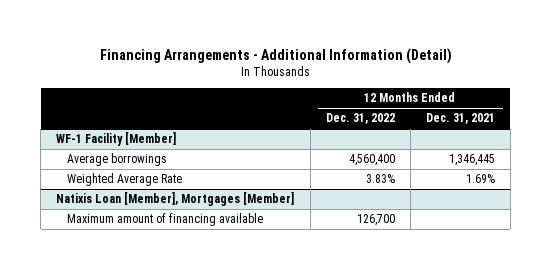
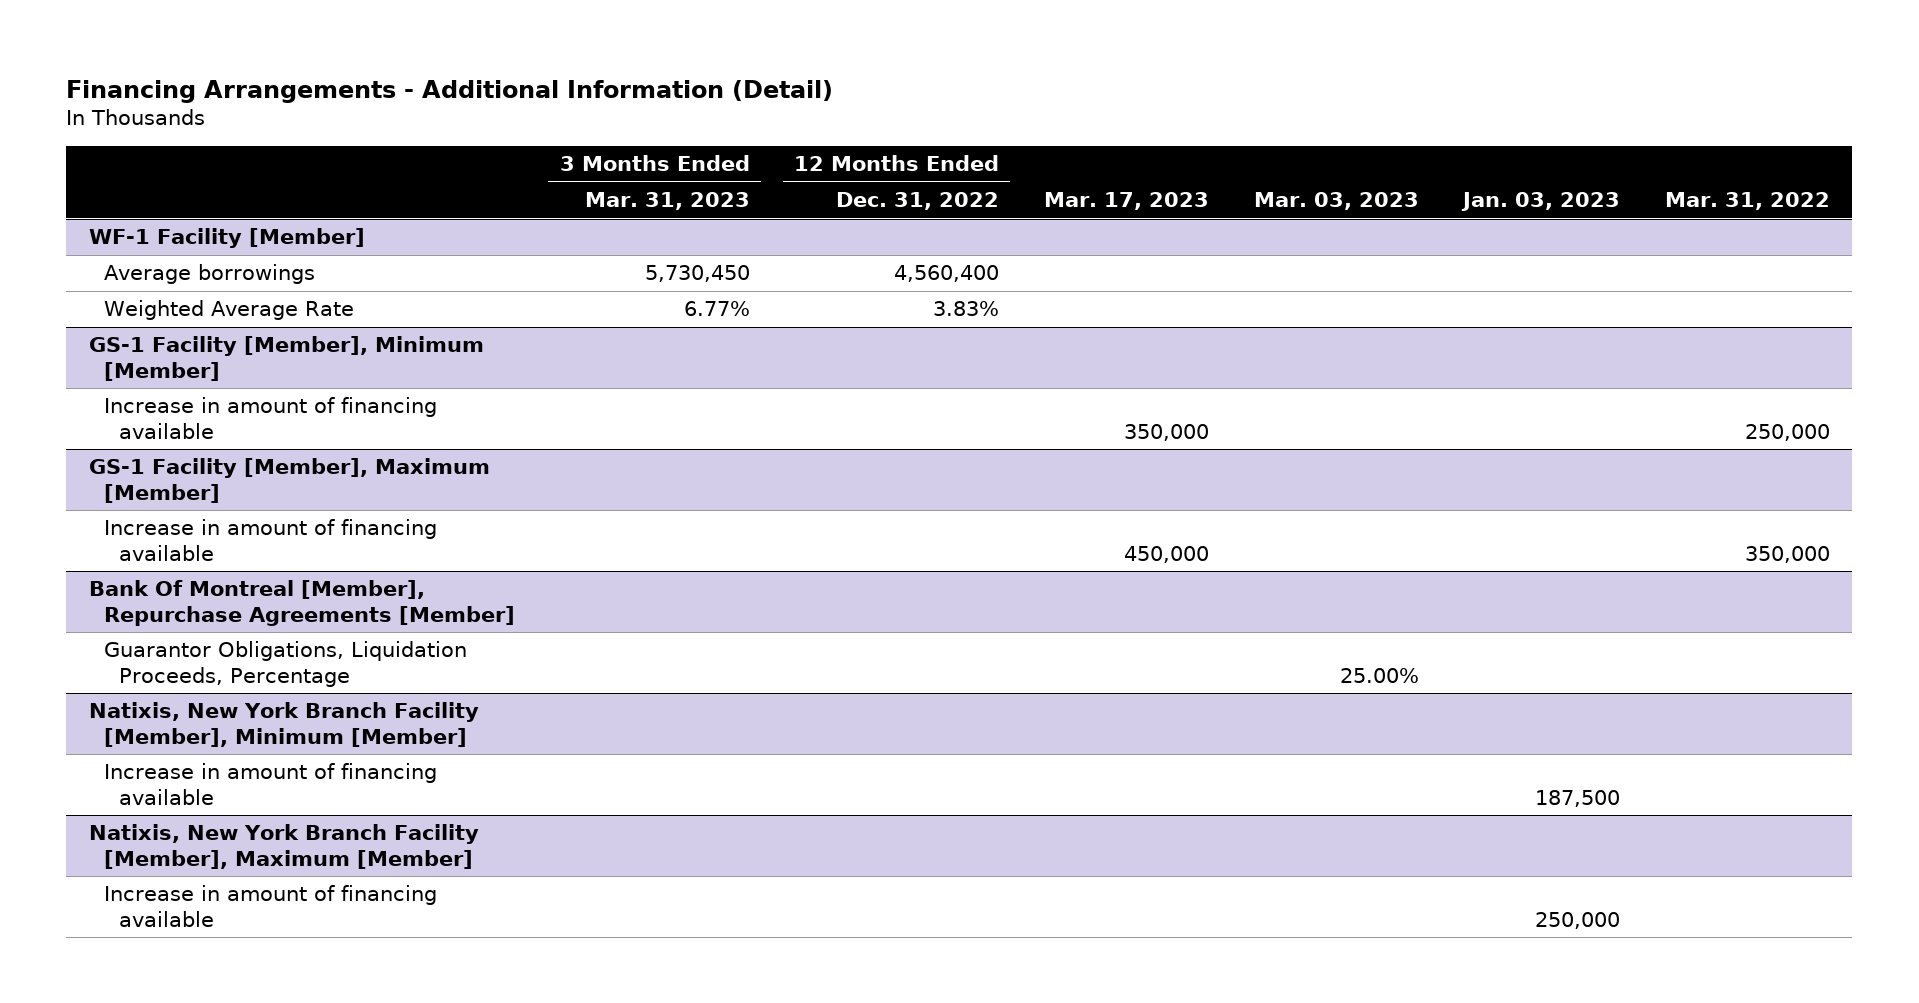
- | 12 Months Ended Dec. 31, 2022 | 12 Months Ended Dec. 31, 2021
+ | 3 Months Ended Mar. 31, 2023 | 12 Months Ended Dec. 31, 2022 | Mar. 17, 2023 | Mar. 03, 2023 | Jan. 03, 2023 | Mar. 31, 2022
- Natixis Loan [Member], Mortgages [Member]
- Maximum amount of financing available | 126,700 |
+ GS-1 Facility [Member], Minimum [Member]
+ Increase in amount of financing available | | | 350,000 | | | 250,000
+ GS-1 Facility [Member], Maximum [Member]
+ Increase in amount of financing available | | | 450,000 | | | 350,000
+ Bank Of Montreal [Member], Repurchase Agreements [Member]
+ Guarantor Obligations, Liquidation Proceeds, Percentage | | | | 25.00% | |
+ Natixis, New York Branch Facility [Member], Minimum [Member]
+ Increase in amount of financing available | | | | | 187,500 |
+ Natixis, New York Branch Facility [Member], Maximum [Member]
+ Increase in amount of financing available | | | | | 250,000 |

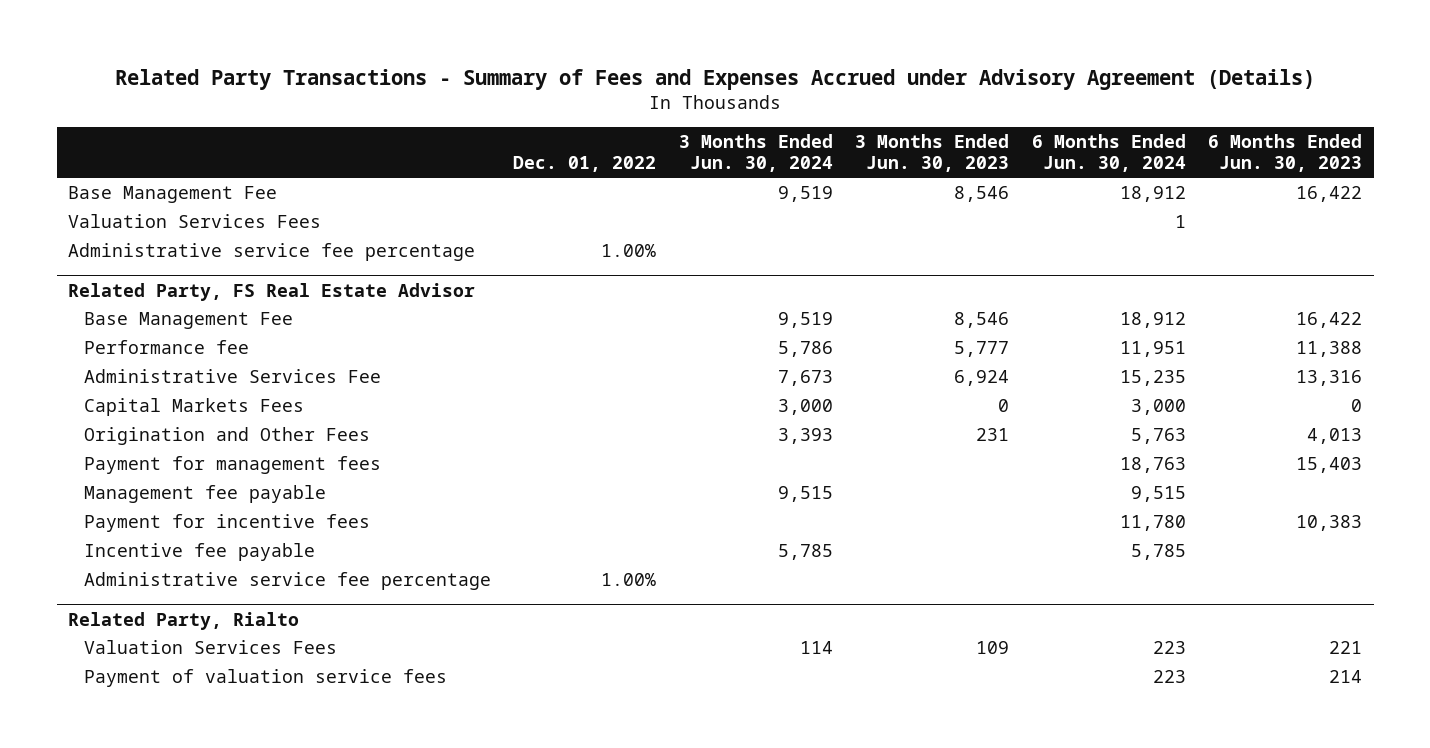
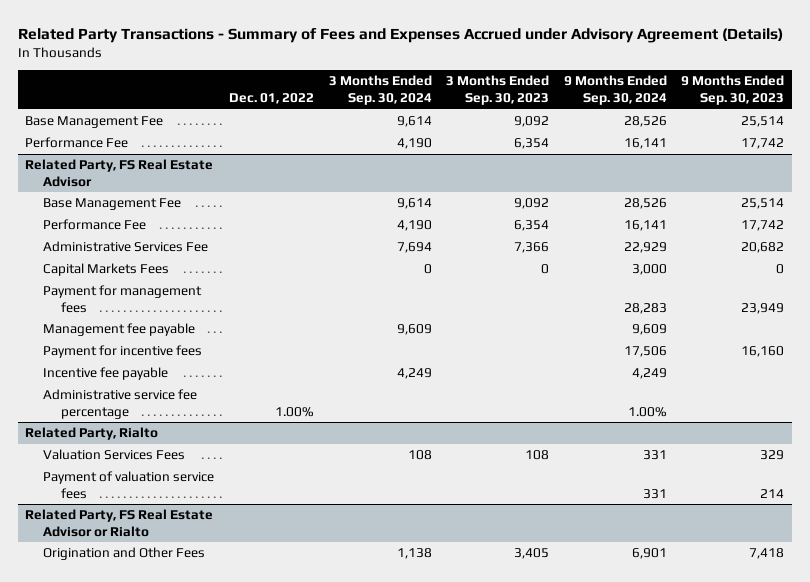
- | Dec. 01, 2022 | 3 Months Ended Jun. 30, 2024 | 3 Months Ended Jun. 30, 2023 | 6 Months Ended Jun. 30, 2024 | 6 Months Ended Jun. 30, 2023
+ | Dec. 01, 2022 | 3 Months Ended Sep. 30, 2024 | 3 Months Ended Sep. 30, 2023 | 9 Months Ended Sep. 30, 2024 | 9 Months Ended Sep. 30, 2023
- Valuation Services Fees | | | | 1 |
- Administrative service fee percentage | 1.00% | | | |
+ Performance Fee | | 4,190 | 6,354 | 16,141 | 17,742
@ Related Party, FS Real Estate Advisor
- Performance fee | | 5,786 | 5,777 | 11,951 | 11,388
+ Performance Fee | | 4,190 | 6,354 | 16,141 | 17,742
- Origination and Other Fees | | 3,393 | 231 | 5,763 | 4,013
+ Related Party, FS Real Estate Advisor or Rialto
+ Origination and Other Fees | | 1,138 | 3,405 | 6,901 | 7,418

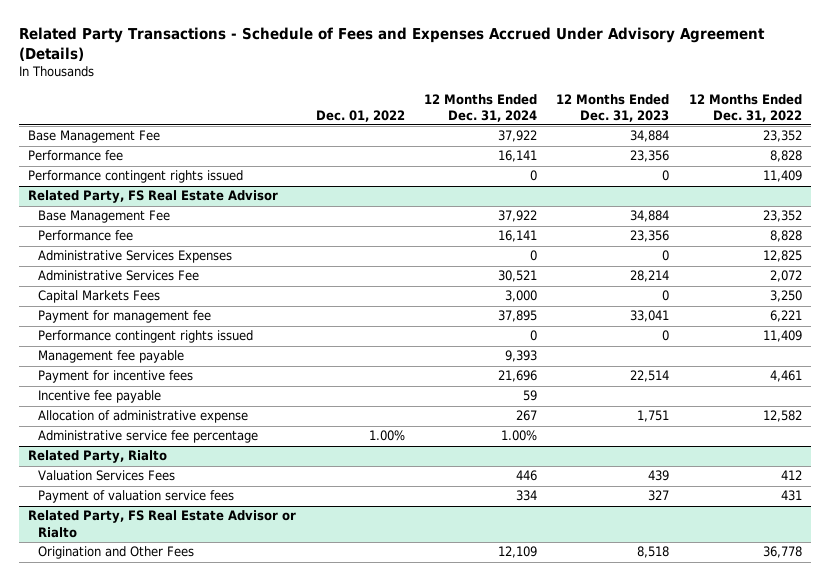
- Related Party Transactions - Summary of Fees and Expenses Accrued under Advisory Agreement (Details)
+ Related Party Transactions - Schedule of Fees and Expenses Accrued Under Advisory Agreement (Details)
- | Dec. 01, 2022 | 3 Months Ended Sep. 30, 2024 | 3 Months Ended Sep. 30, 2023 | 9 Months Ended Sep. 30, 2024 | 9 Months Ended Sep. 30, 2023
+ | Dec. 01, 2022 | 12 Months Ended Dec. 31, 2024 | 12 Months Ended Dec. 31, 2023 | 12 Months Ended Dec. 31, 2022
- Performance Fee | | 4,190 | 6,354 | 16,141 | 17,742
+ Performance fee | | 16,141 | 23,356 | 8,828
+ Performance contingent rights issued | | 0 | 0 | 11,409
@ Related Party, FS Real Estate Advisor
- Performance Fee | | 4,190 | 6,354 | 16,141 | 17,742
+ Performance fee | | 16,141 | 23,356 | 8,828
+ Administrative Services Expenses | | 0 | 0 | 12,825
- Payment for management fees | | | | 28,283 | 23,949
+ Payment for management fee | | 37,895 | 33,041 | 6,221
+ Performance contingent rights issued | | 0 | 0 | 11,409
+ Allocation of administrative expense | | 267 | 1,751 | 12,582

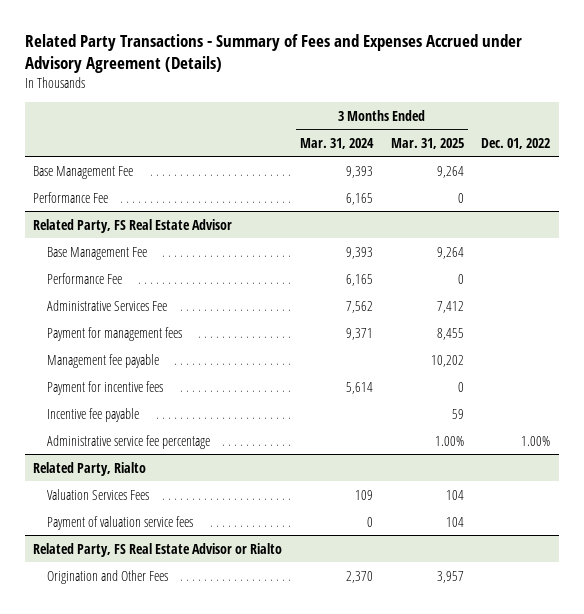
- Related Party Transactions - Schedule of Fees and Expenses Accrued Under Advisory Agreement (Details)
+ Related Party Transactions - Summary of Fees and Expenses Accrued under Advisory Agreement (Details)
- | Dec. 01, 2022 | 12 Months Ended Dec. 31, 2024 | 12 Months Ended Dec. 31, 2023 | 12 Months Ended Dec. 31, 2022
+ | 3 Months Ended Mar. 31, 2024 | 3 Months Ended Mar. 31, 2025 | Dec. 01, 2022
- Performance fee | | 16,141 | 23,356 | 8,828
- Performance contingent rights issued | | 0 | 0 | 11,409
+ Performance Fee | 6,165 | 0 |
@ Related Party, FS Real Estate Advisor
- Performance fee | | 16,141 | 23,356 | 8,828
- Administrative Services Expenses | | 0 | 0 | 12,825
+ Performance Fee | 6,165 | 0 |
- Capital Markets Fees | | 3,000 | 0 | 3,250
- Payment for management fee | | 37,895 | 33,041 | 6,221
- Performance contingent rights issued | | 0 | 0 | 11,409
+ Payment for management fees | 9,371 | 8,455 |
- Allocation of administrative expense | | 267 | 1,751 | 12,582

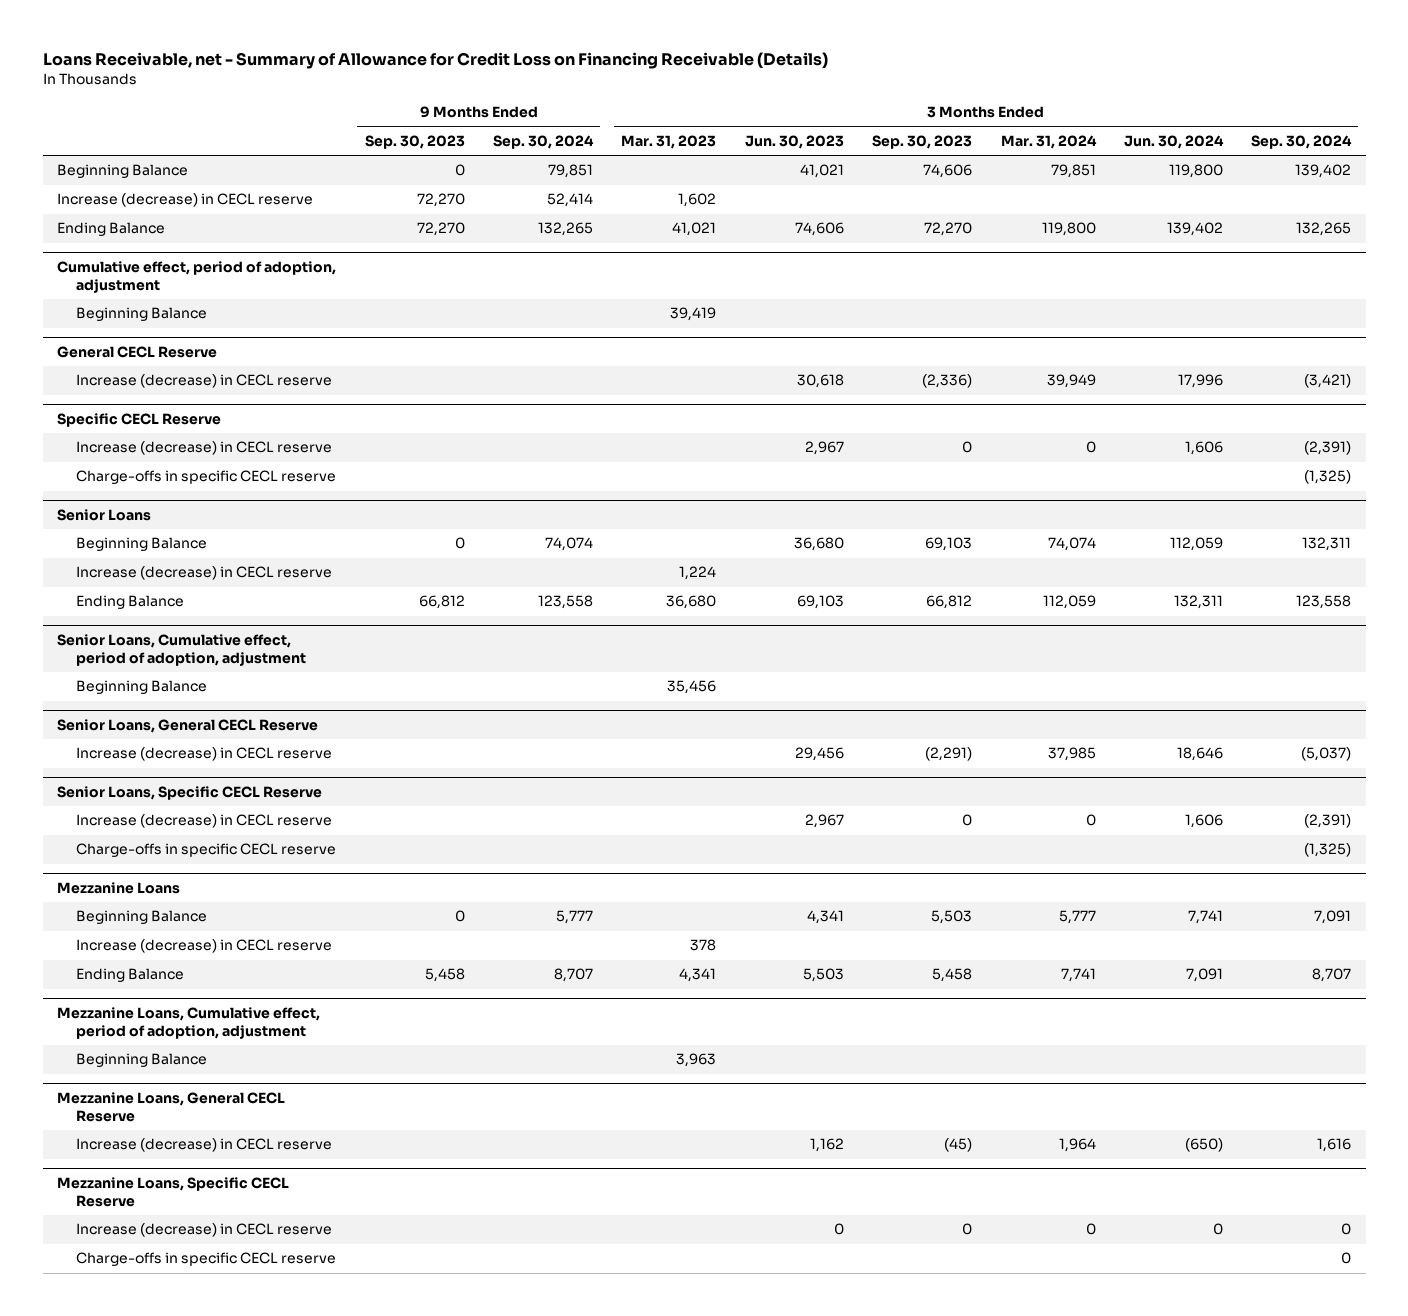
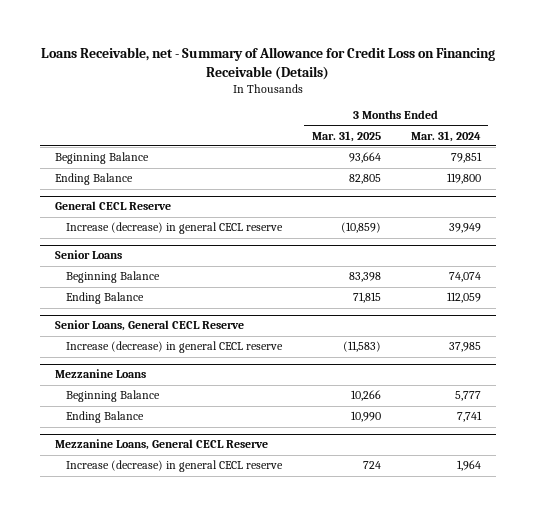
- | 9 Months Ended Sep. 30, 2023 | 9 Months Ended Sep. 30, 2024 | 3 Months Ended Mar. 31, 2023 | 3 Months Ended Jun. 30, 2023 | 3 Months Ended Sep. 30, 2023 | 3 Months Ended Mar. 31, 2024 | 3 Months Ended Jun. 30, 2024 | 3 Months Ended Sep. 30, 2024
+ | 3 Months Ended Mar. 31, 2025 | 3 Months Ended Mar. 31, 2024
- Increase (decrease) in CECL reserve | 72,270 | 52,414 | 1,602 | | | | |
- Cumulative effect, period of adoption, adjustment
- Beginning Balance | | | 39,419 | | | | |
@ General CECL Reserve
- Increase (decrease) in CECL reserve | | | | 30,618 | (2,336) | 39,949 | 17,996 | (3,421)
- Specific CECL Reserve
- Increase (decrease) in CECL reserve | | | | 2,967 | 0 | 0 | 1,606 | (2,391)
- Charge-offs in specific CECL reserve | | | | | | | | (1,325)
@ General CECL Reserve
+ Increase (decrease) in general CECL reserve | (10,859) | 39,949
@ Senior Loans
- Increase (decrease) in CECL reserve | | | 1,224 | | | | |
- Senior Loans, Cumulative effect, period of adoption, adjustment
- Beginning Balance | | | 35,456 | | | | |
@ Senior Loans, General CECL Reserve
- Increase (decrease) in CECL reserve | | | | 29,456 | (2,291) | 37,985 | 18,646 | (5,037)
- Senior Loans, Specific CECL Reserve
- Increase (decrease) in CECL reserve | | | | 2,967 | 0 | 0 | 1,606 | (2,391)
- Charge-offs in specific CECL reserve | | | | | | | | (1,325)
@ Senior Loans, General CECL Reserve
+ Increase (decrease) in general CECL reserve | (11,583) | 37,985
@ Mezzanine Loans
- Increase (decrease) in CECL reserve | | | 378 | | | | |
- Mezzanine Loans, Cumulative effect, period of adoption, adjustment
- Beginning Balance | | | 3,963 | | | | |
@ Mezzanine Loans, General CECL Reserve
- Increase (decrease) in CECL reserve | | | | 1,162 | (45) | 1,964 | (650) | 1,616
- Mezzanine Loans, Specific CECL Reserve
- Increase (decrease) in CECL reserve | | | | 0 | 0 | 0 | 0 | 0
- Charge-offs in specific CECL reserve | | | | | | | | 0
@ Mezzanine Loans, General CECL Reserve
+ Increase (decrease) in general CECL reserve | 724 | 1,964

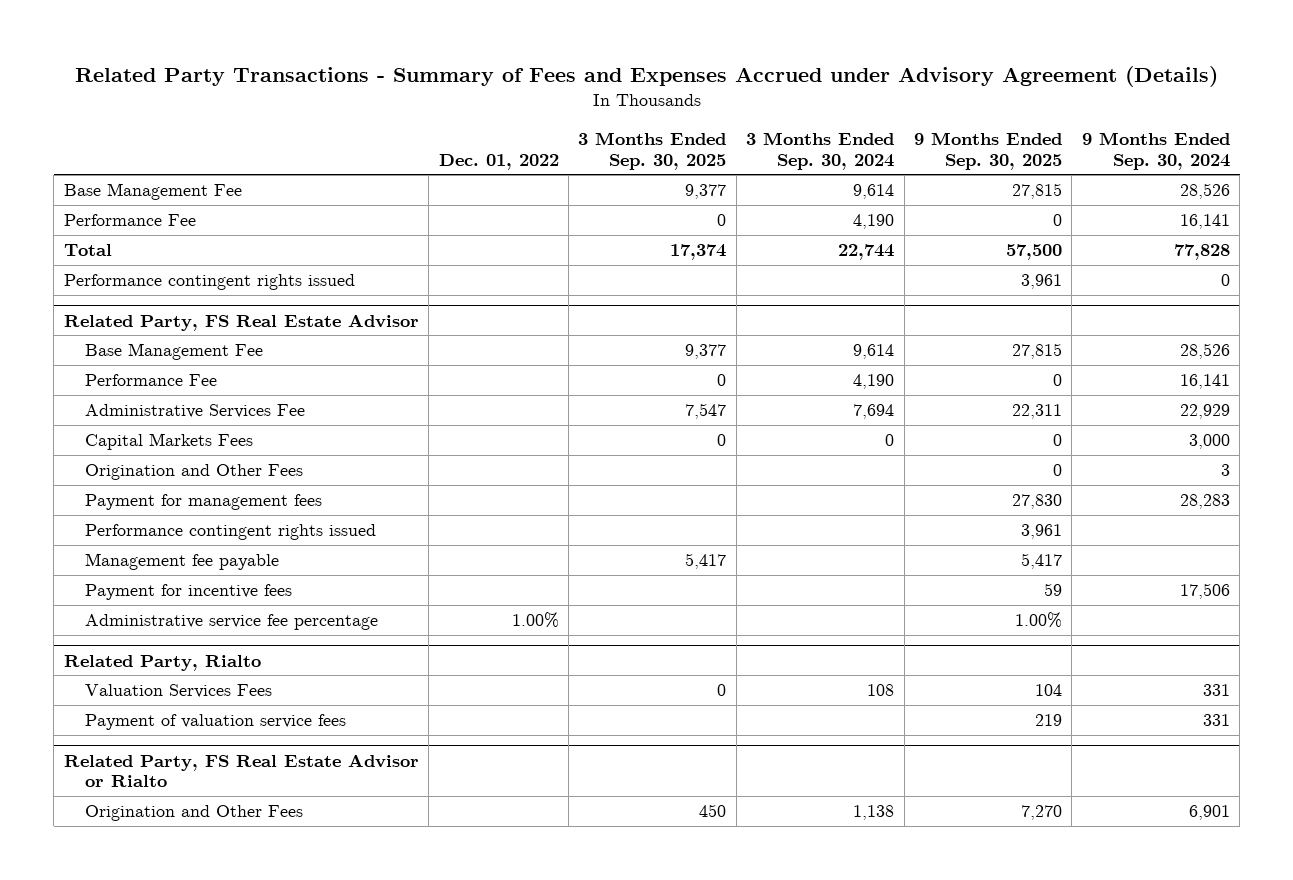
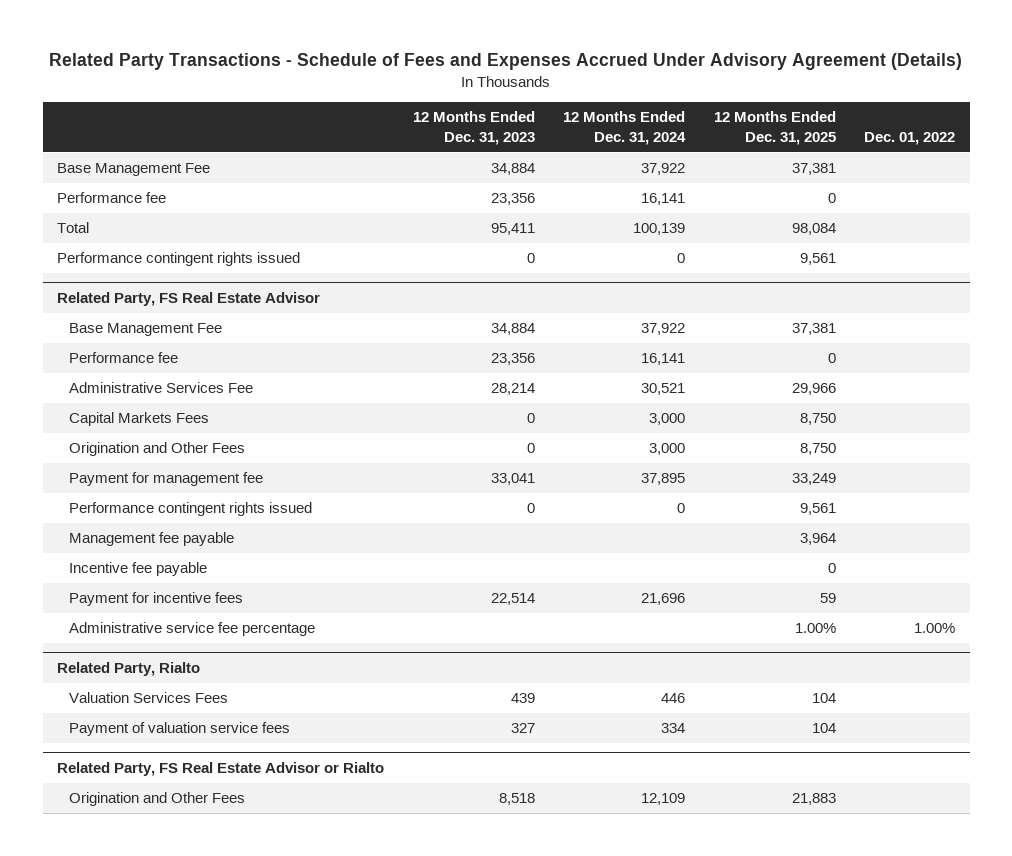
- Related Party Transactions - Summary of Fees and Expenses Accrued under Advisory Agreement (Details)
+ Related Party Transactions - Schedule of Fees and Expenses Accrued Under Advisory Agreement (Details)
- | Dec. 01, 2022 | 3 Months Ended Sep. 30, 2025 | 3 Months Ended Sep. 30, 2024 | 9 Months Ended Sep. 30, 2025 | 9 Months Ended Sep. 30, 2024
+ | 12 Months Ended Dec. 31, 2023 | 12 Months Ended Dec. 31, 2024 | 12 Months Ended Dec. 31, 2025 | Dec. 01, 2022
- Performance Fee | | 0 | 4,190 | 0 | 16,141
+ Performance fee | 23,356 | 16,141 | 0 |
@ Related Party, FS Real Estate Advisor
- Performance Fee | | 0 | 4,190 | 0 | 16,141
+ Performance fee | 23,356 | 16,141 | 0 |
- Payment for management fees | | | | 27,830 | 28,283
+ Payment for management fee | 33,041 | 37,895 | 33,249 |
+ Incentive fee payable | | | 0 |

